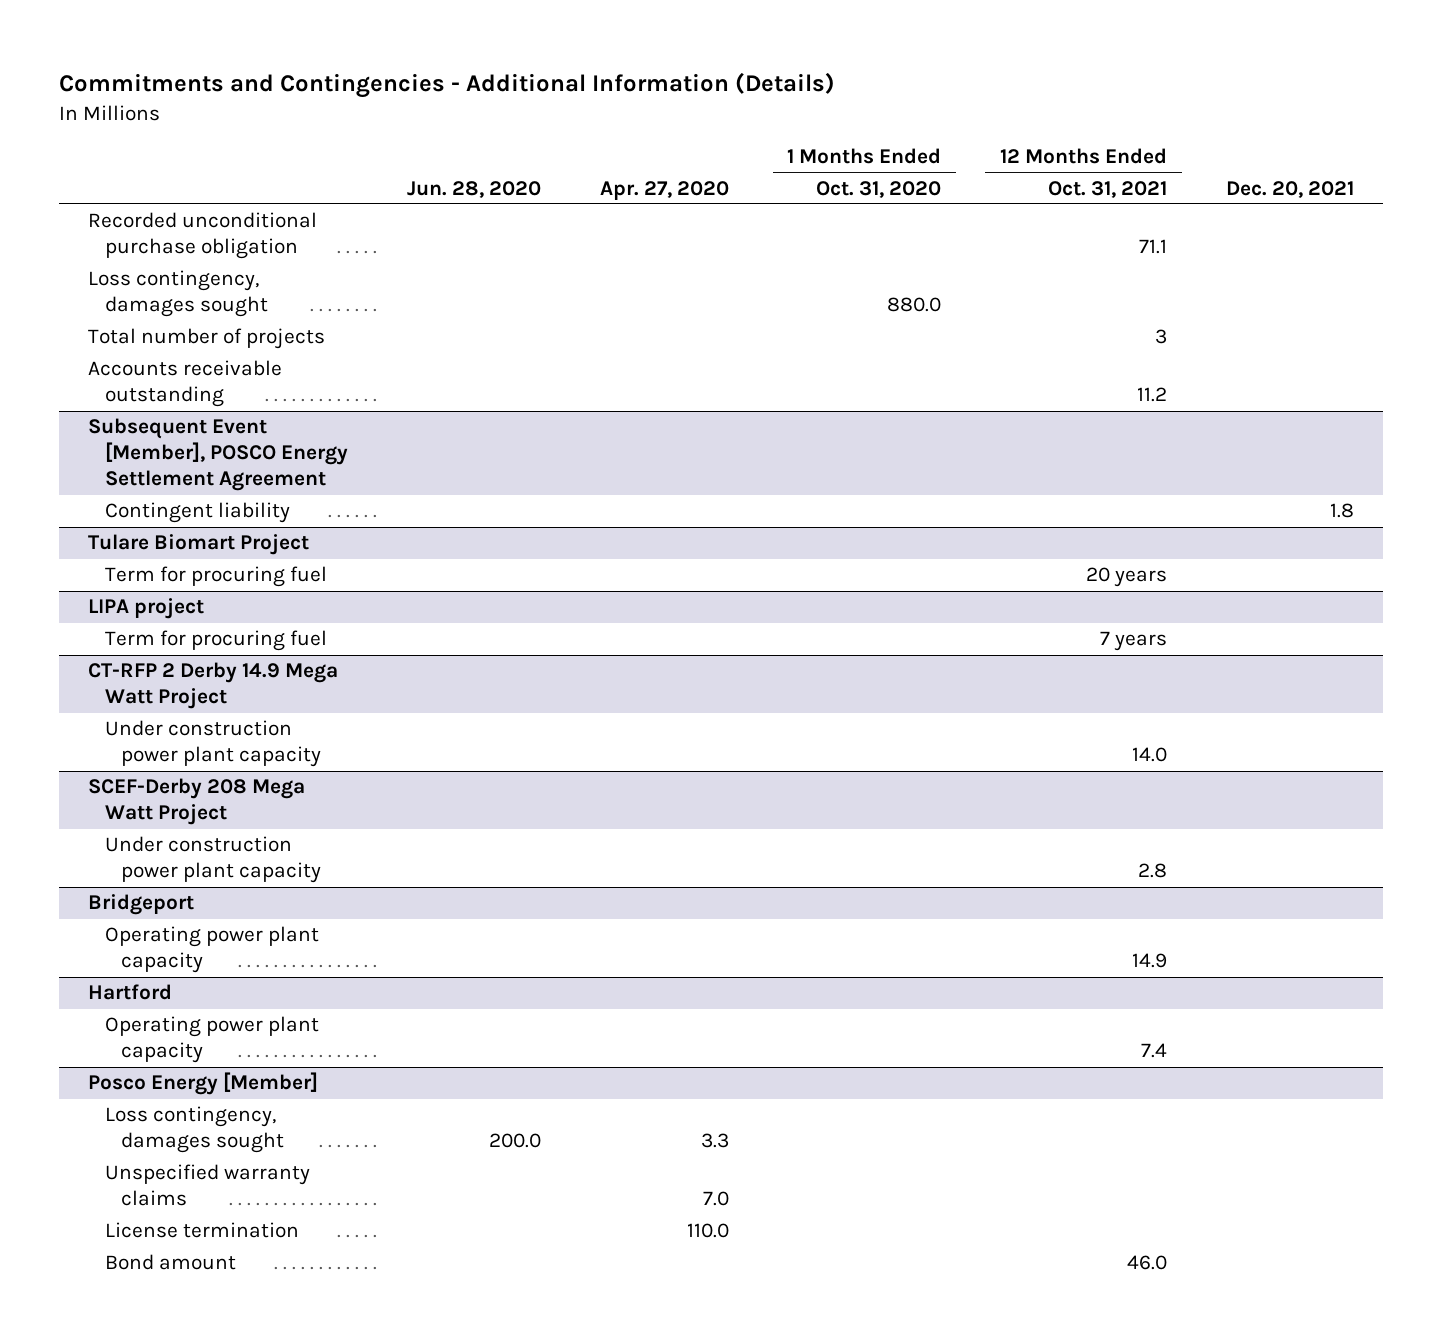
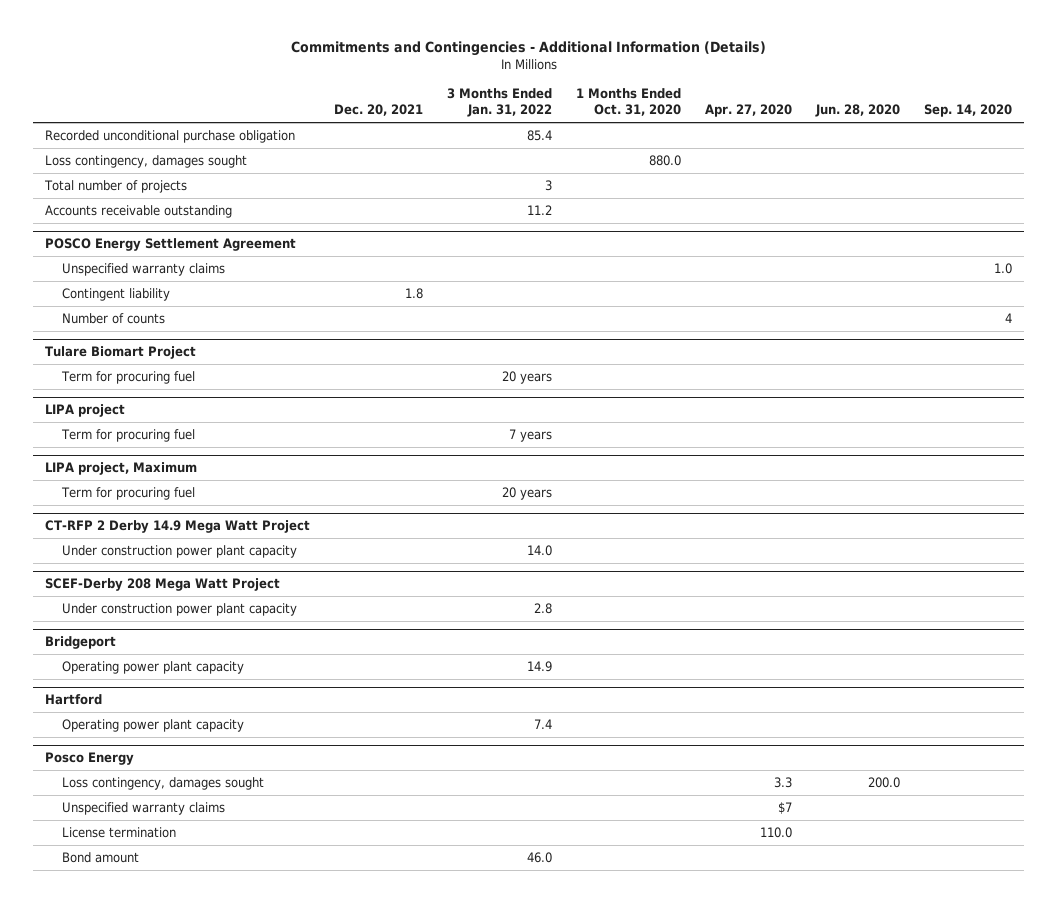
- | Jun. 28, 2020 | Apr. 27, 2020 | 1 Months Ended Oct. 31, 2020 | 12 Months Ended Oct. 31, 2021 | Dec. 20, 2021
+ | Dec. 20, 2021 | 3 Months Ended Jan. 31, 2022 | 1 Months Ended Oct. 31, 2020 | Apr. 27, 2020 | Jun. 28, 2020 | Sep. 14, 2020
- Subsequent Event [Member], POSCO Energy Settlement Agreement
+ POSCO Energy Settlement Agreement
+ Unspecified warranty claims | | | | | | 1.0
+ Number of counts | | | | | | 4
+ LIPA project, Maximum
+ Term for procuring fuel | | 20 years | | | |
- Posco Energy [Member]
+ Posco Energy
- Unspecified warranty claims | | 7.0 | | |
+ Unspecified warranty claims | | | | $7 | |

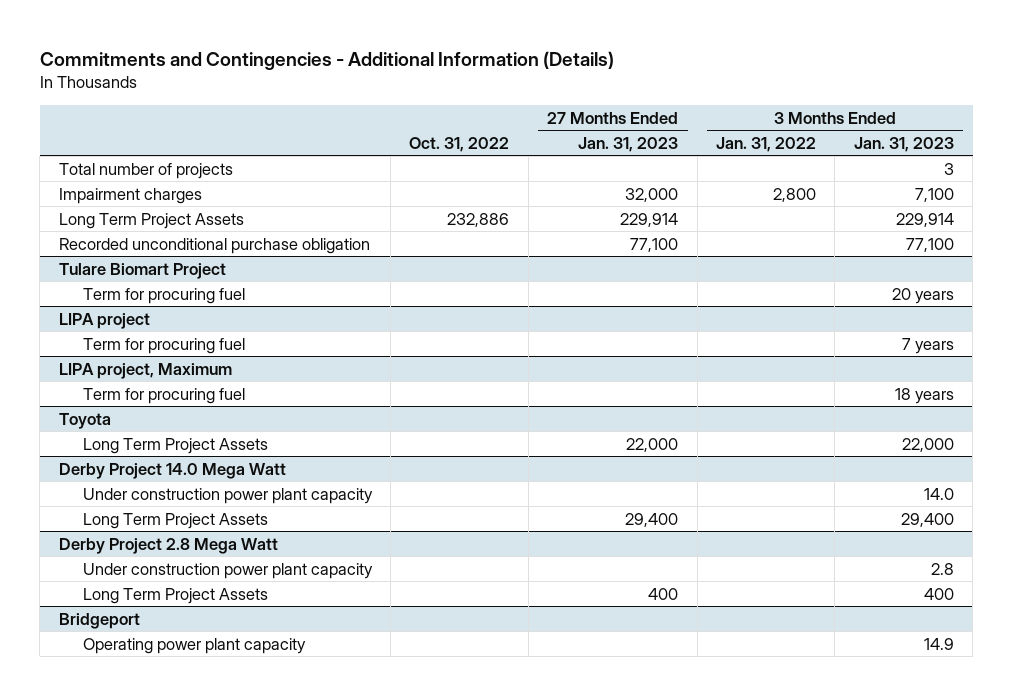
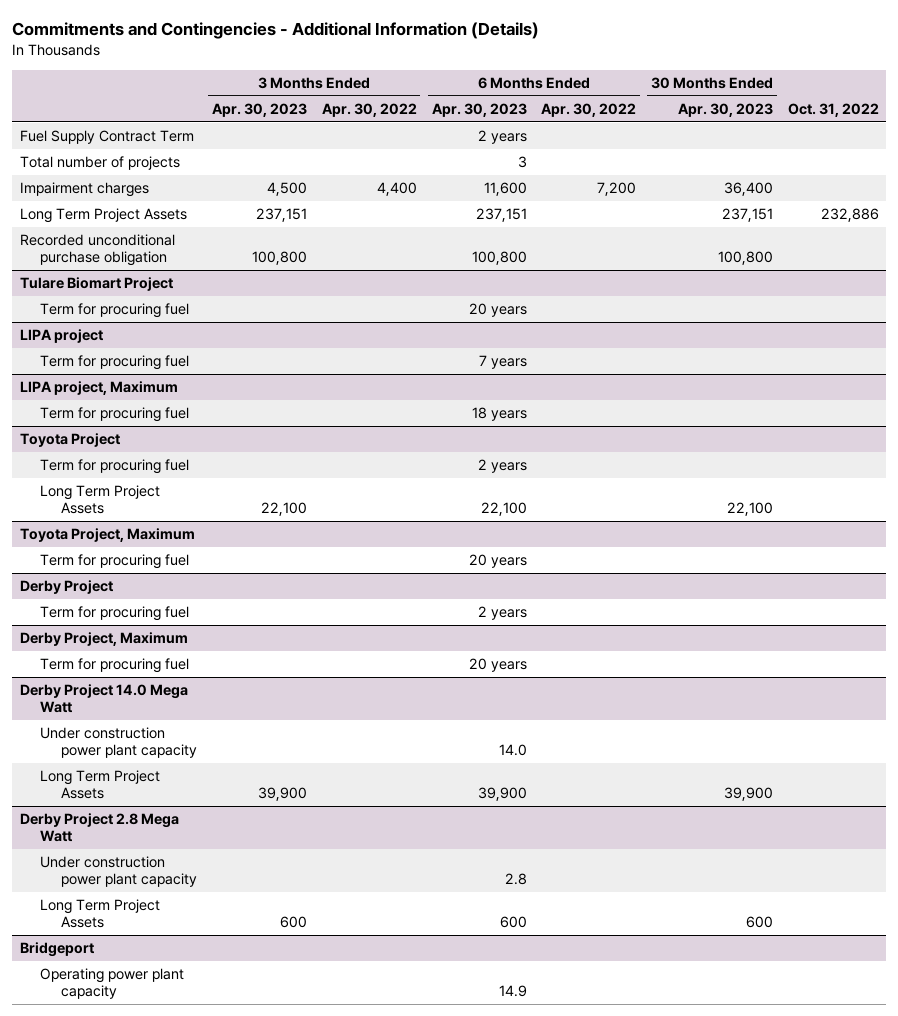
- | Oct. 31, 2022 | 27 Months Ended Jan. 31, 2023 | 3 Months Ended Jan. 31, 2022 | 3 Months Ended Jan. 31, 2023
+ | 3 Months Ended Apr. 30, 2023 | 3 Months Ended Apr. 30, 2022 | 6 Months Ended Apr. 30, 2023 | 6 Months Ended Apr. 30, 2022 | 30 Months Ended Apr. 30, 2023 | Oct. 31, 2022
+ Fuel Supply Contract Term | | | 2 years | | |
- Toyota
+ Toyota Project
+ Term for procuring fuel | | | 2 years | | |
+ Toyota Project, Maximum
+ Term for procuring fuel | | | 20 years | | |
+ Derby Project
+ Term for procuring fuel | | | 2 years | | |
+ Derby Project, Maximum
+ Term for procuring fuel | | | 20 years | | |

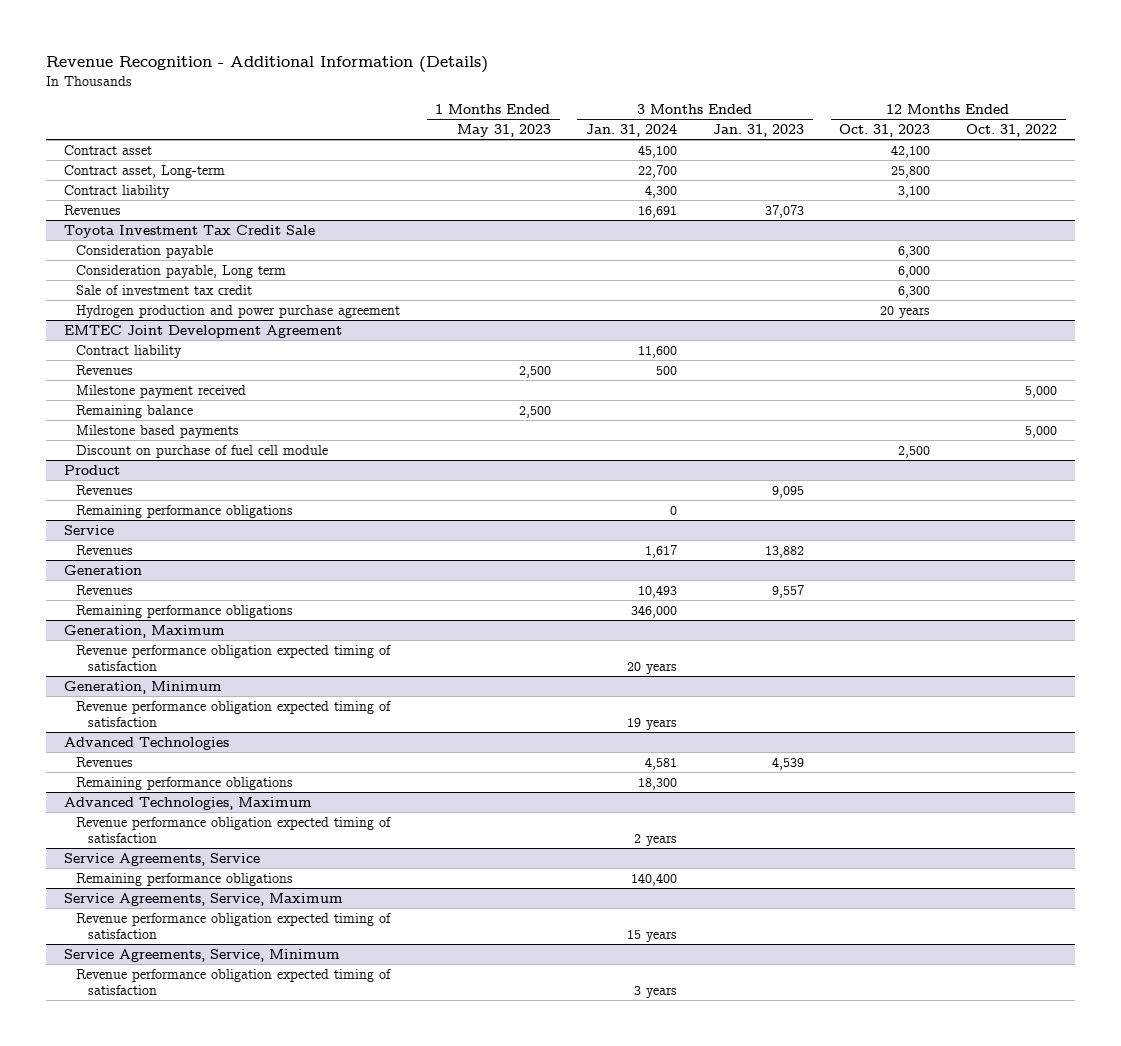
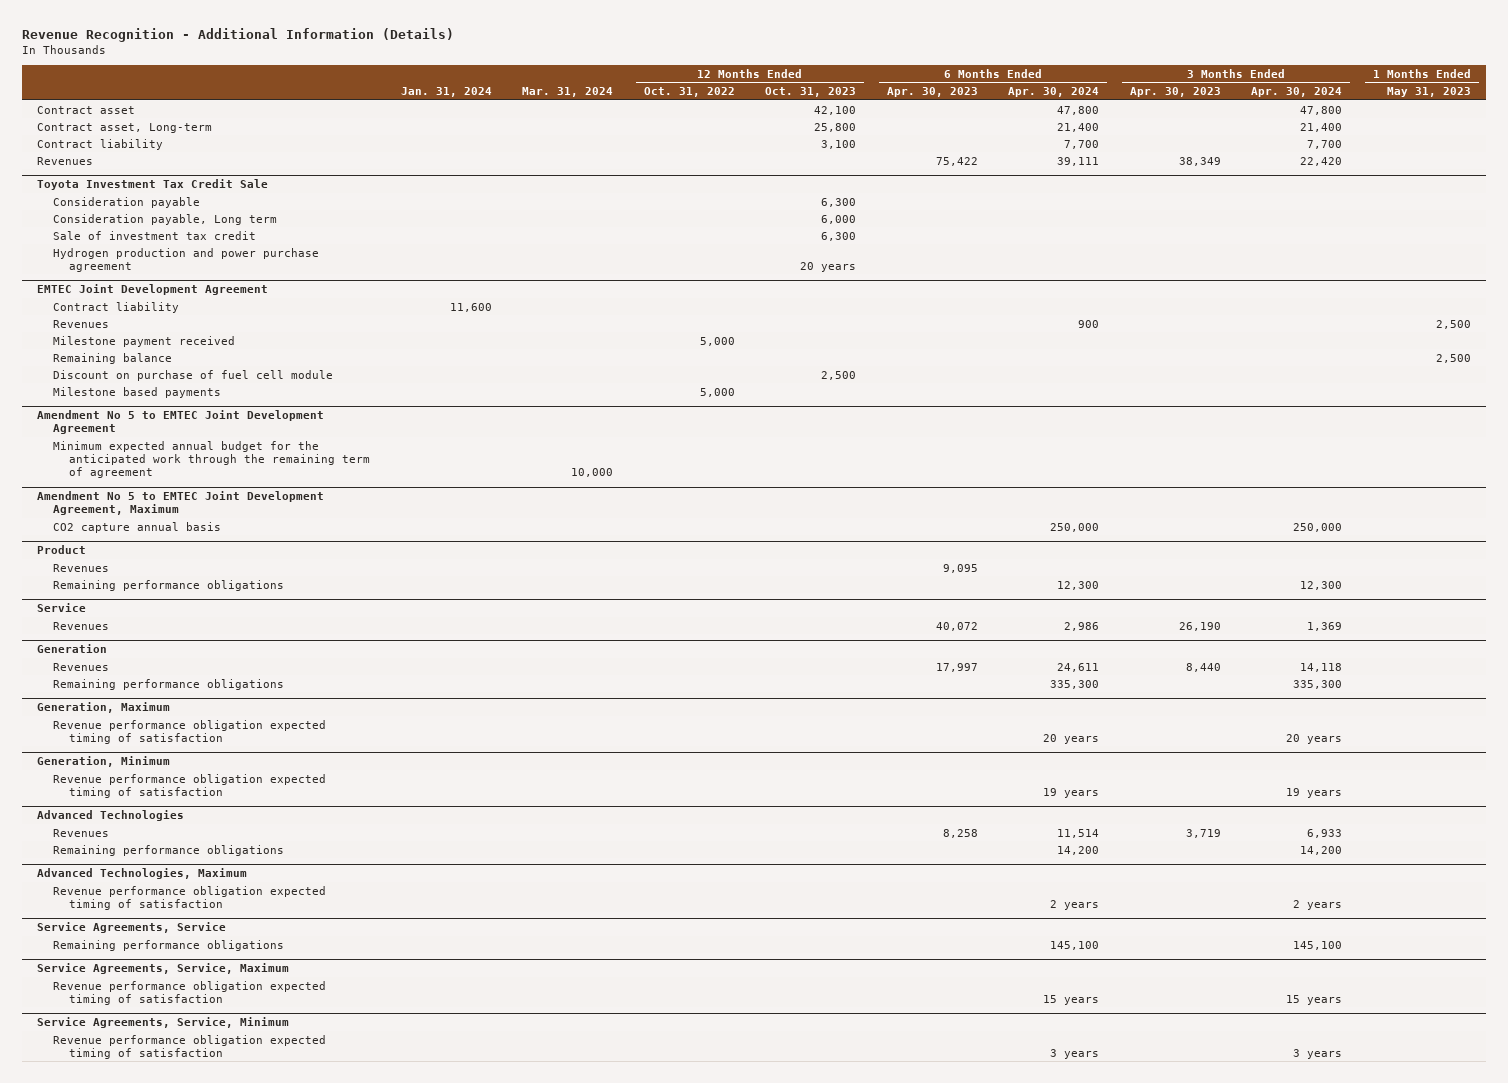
- | 1 Months Ended May 31, 2023 | 3 Months Ended Jan. 31, 2024 | 3 Months Ended Jan. 31, 2023 | 12 Months Ended Oct. 31, 2023 | 12 Months Ended Oct. 31, 2022
+ | Jan. 31, 2024 | Mar. 31, 2024 | 12 Months Ended Oct. 31, 2022 | 12 Months Ended Oct. 31, 2023 | 6 Months Ended Apr. 30, 2023 | 6 Months Ended Apr. 30, 2024 | 3 Months Ended Apr. 30, 2023 | 3 Months Ended Apr. 30, 2024 | 1 Months Ended May 31, 2023
@ EMTEC Joint Development Agreement
moved down: Milestone based payments | | | 5,000 | | | | | |
+ Amendment No 5 to EMTEC Joint Development Agreement
+ Minimum expected annual budget for the anticipated work through the remaining term of agreement | | 10,000 | | | | | | |
+ Amendment No 5 to EMTEC Joint Development Agreement, Maximum
+ CO2 capture annual basis | | | | | | 250,000 | | 250,000 |

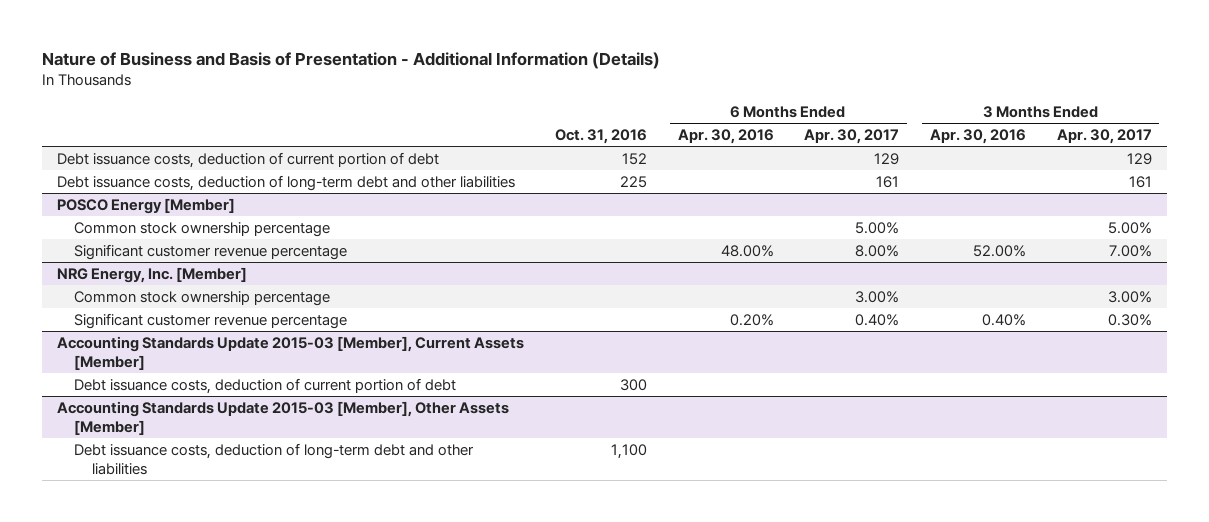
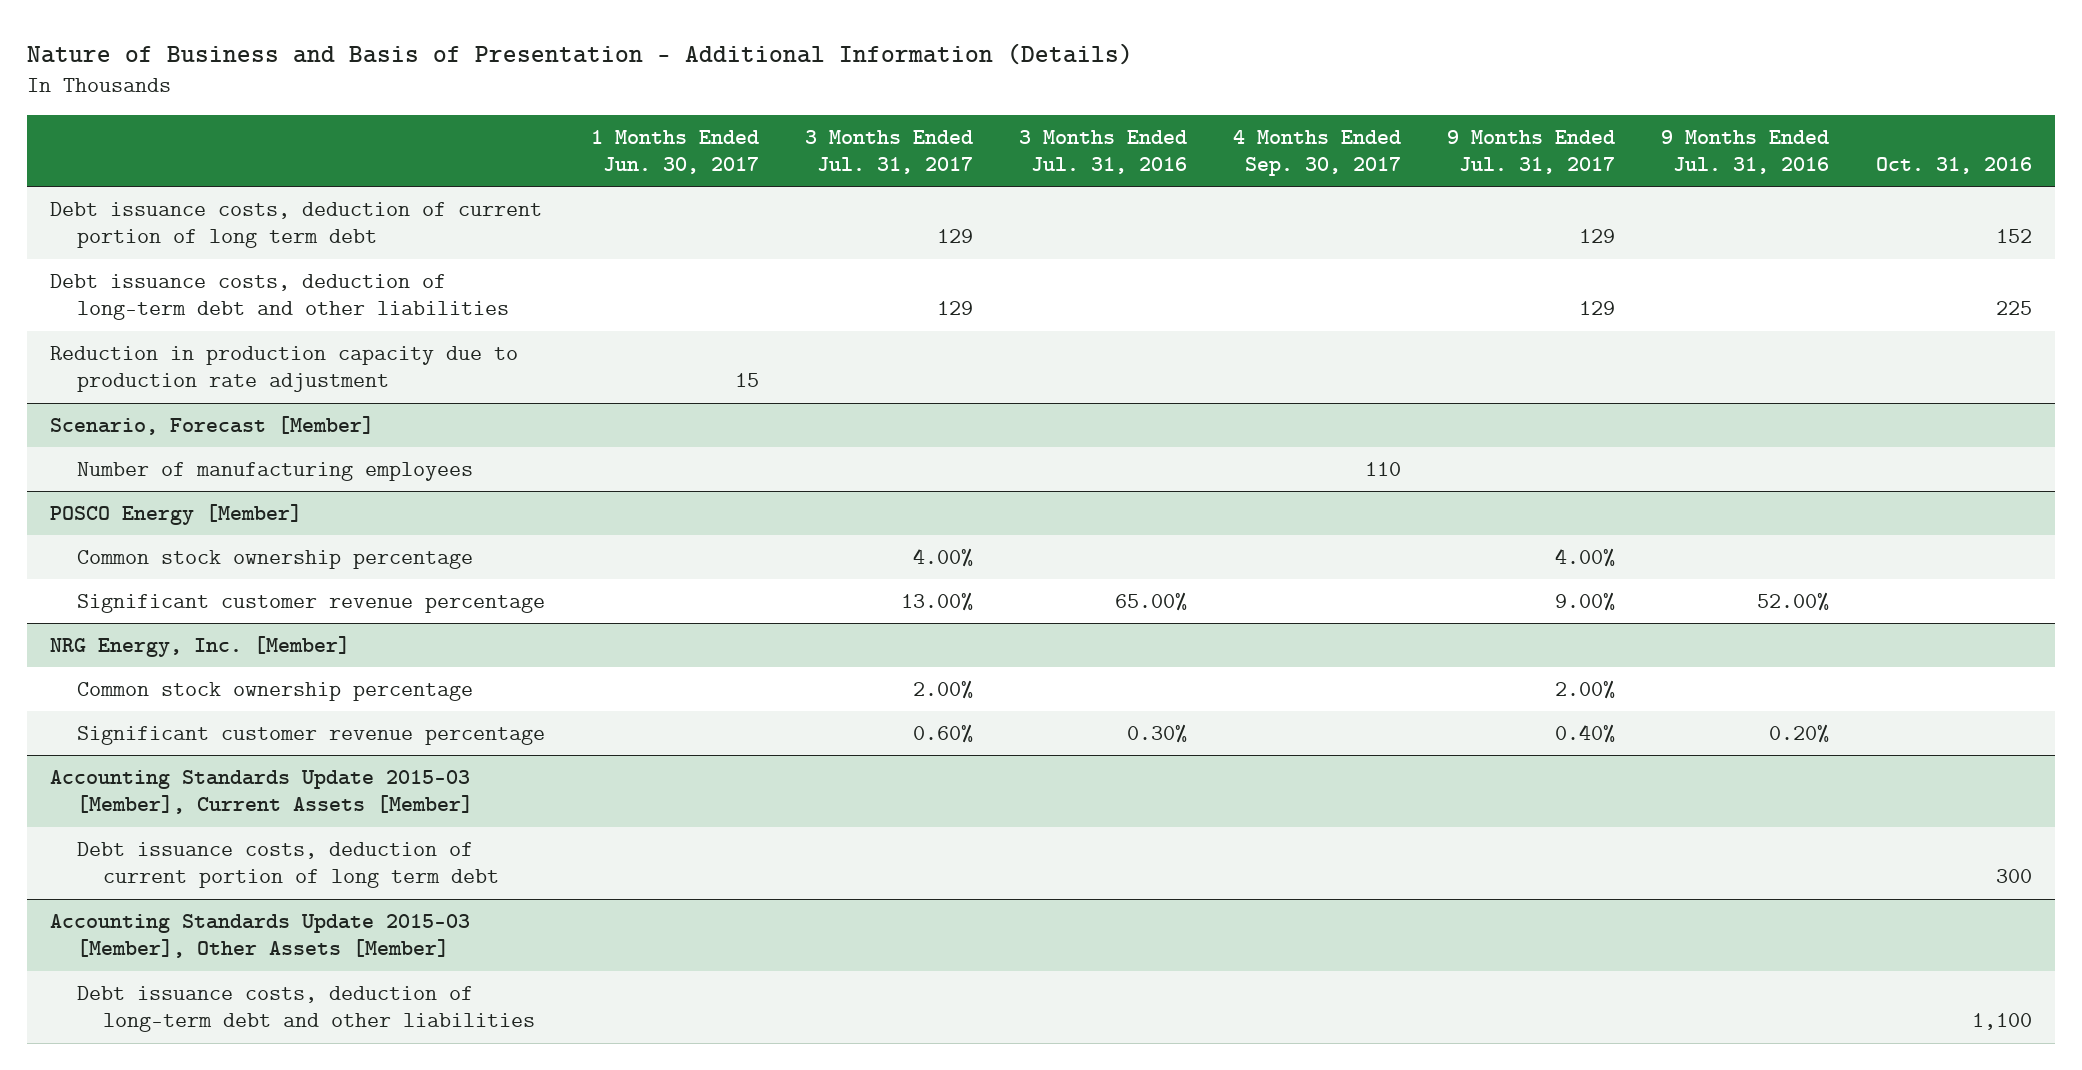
- | Oct. 31, 2016 | 6 Months Ended Apr. 30, 2016 | 6 Months Ended Apr. 30, 2017 | 3 Months Ended Apr. 30, 2016 | 3 Months Ended Apr. 30, 2017
+ | 1 Months Ended Jun. 30, 2017 | 3 Months Ended Jul. 31, 2017 | 3 Months Ended Jul. 31, 2016 | 4 Months Ended Sep. 30, 2017 | 9 Months Ended Jul. 31, 2017 | 9 Months Ended Jul. 31, 2016 | Oct. 31, 2016
- Debt issuance costs, deduction of current portion of debt | 152 | | 129 | | 129
+ Debt issuance costs, deduction of current portion of long term debt | | 129 | | | 129 | | 152
+ Reduction in production capacity due to production rate adjustment | 15 | | | | | |
+ Scenario, Forecast [Member]
+ Number of manufacturing employees | | | | 110 | | |
@ Accounting Standards Update 2015-03 [Member], Current Assets [Member]
- Debt issuance costs, deduction of current portion of debt | 300 | | | |
+ Debt issuance costs, deduction of current portion of long term debt | | | | | | | 300

